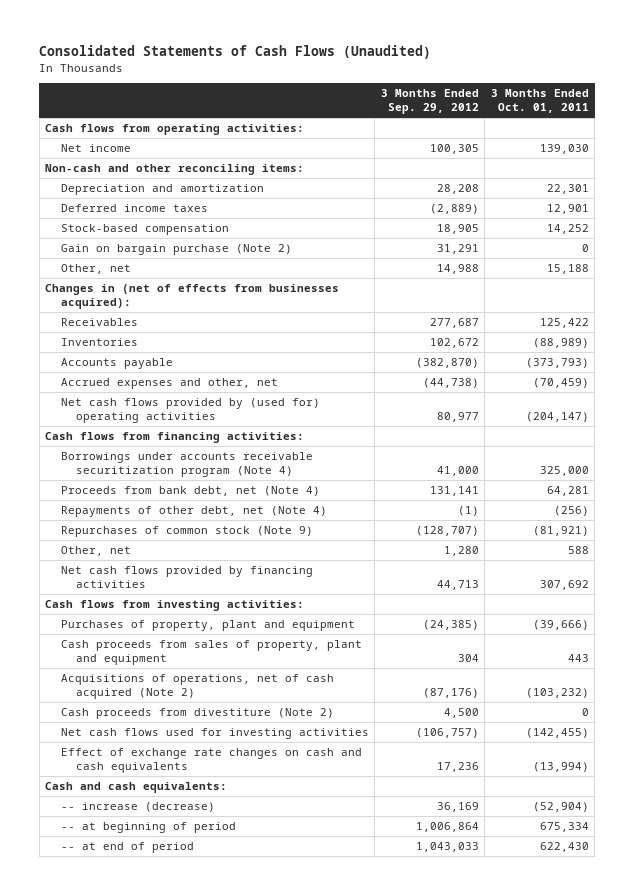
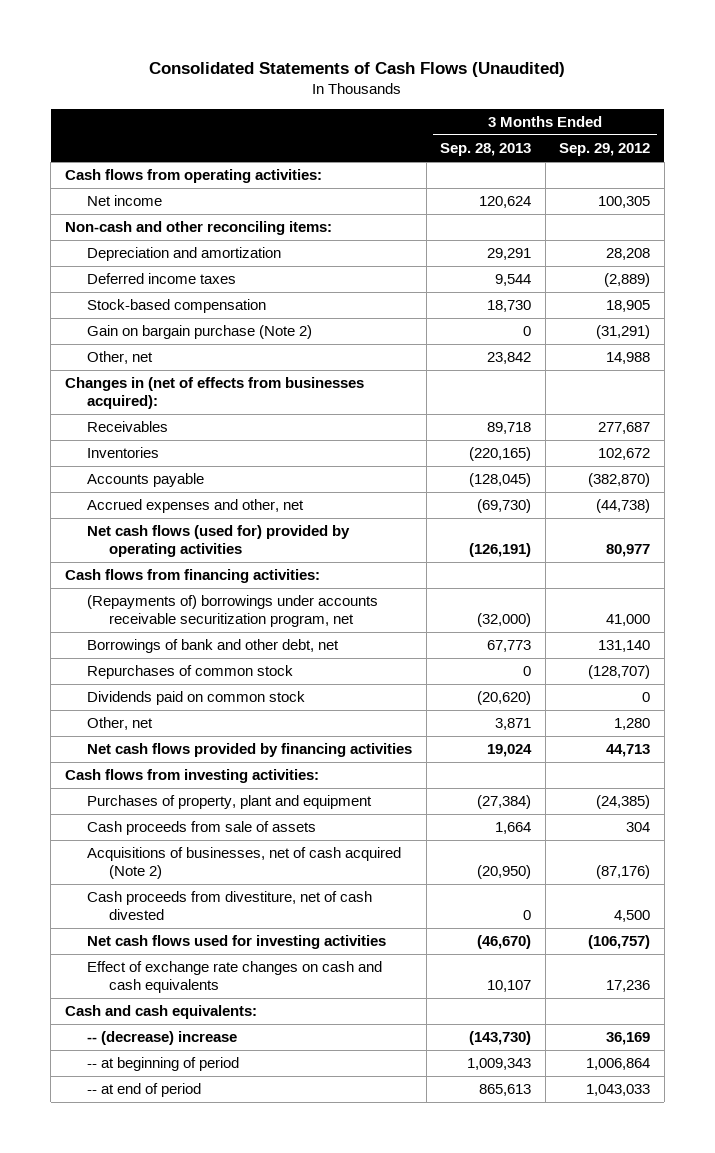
- | 3 Months Ended Sep. 29, 2012 | 3 Months Ended Oct. 01, 2011
+ | 3 Months Ended Sep. 28, 2013 | 3 Months Ended Sep. 29, 2012
- Gain on bargain purchase (Note 2) | 31,291 | 0
+ Gain on bargain purchase (Note 2) | 0 | (31,291)
- Net cash flows provided by (used for) operating activities | 80,977 | (204,147)
+ Net cash flows (used for) provided by operating activities | (126,191) | 80,977
- Borrowings under accounts receivable securitization program (Note 4) | 41,000 | 325,000
- Proceeds from bank debt, net (Note 4) | 131,141 | 64,281
- Repayments of other debt, net (Note 4) | (1) | (256)
- Repurchases of common stock (Note 9) | (128,707) | (81,921)
+ (Repayments of) borrowings under accounts receivable securitization program, net | (32,000) | 41,000
+ Borrowings of bank and other debt, net | 67,773 | 131,140
+ Repurchases of common stock | 0 | (128,707)
+ Dividends paid on common stock | (20,620) | 0
- Cash proceeds from sales of property, plant and equipment | 304 | 443
- Acquisitions of operations, net of cash acquired (Note 2) | (87,176) | (103,232)
- Cash proceeds from divestiture (Note 2) | 4,500 | 0
+ Cash proceeds from sale of assets | 1,664 | 304
+ Acquisitions of businesses, net of cash acquired (Note 2) | (20,950) | (87,176)
+ Cash proceeds from divestiture, net of cash divested | 0 | 4,500
- -- increase (decrease) | 36,169 | (52,904)
+ -- (decrease) increase | (143,730) | 36,169

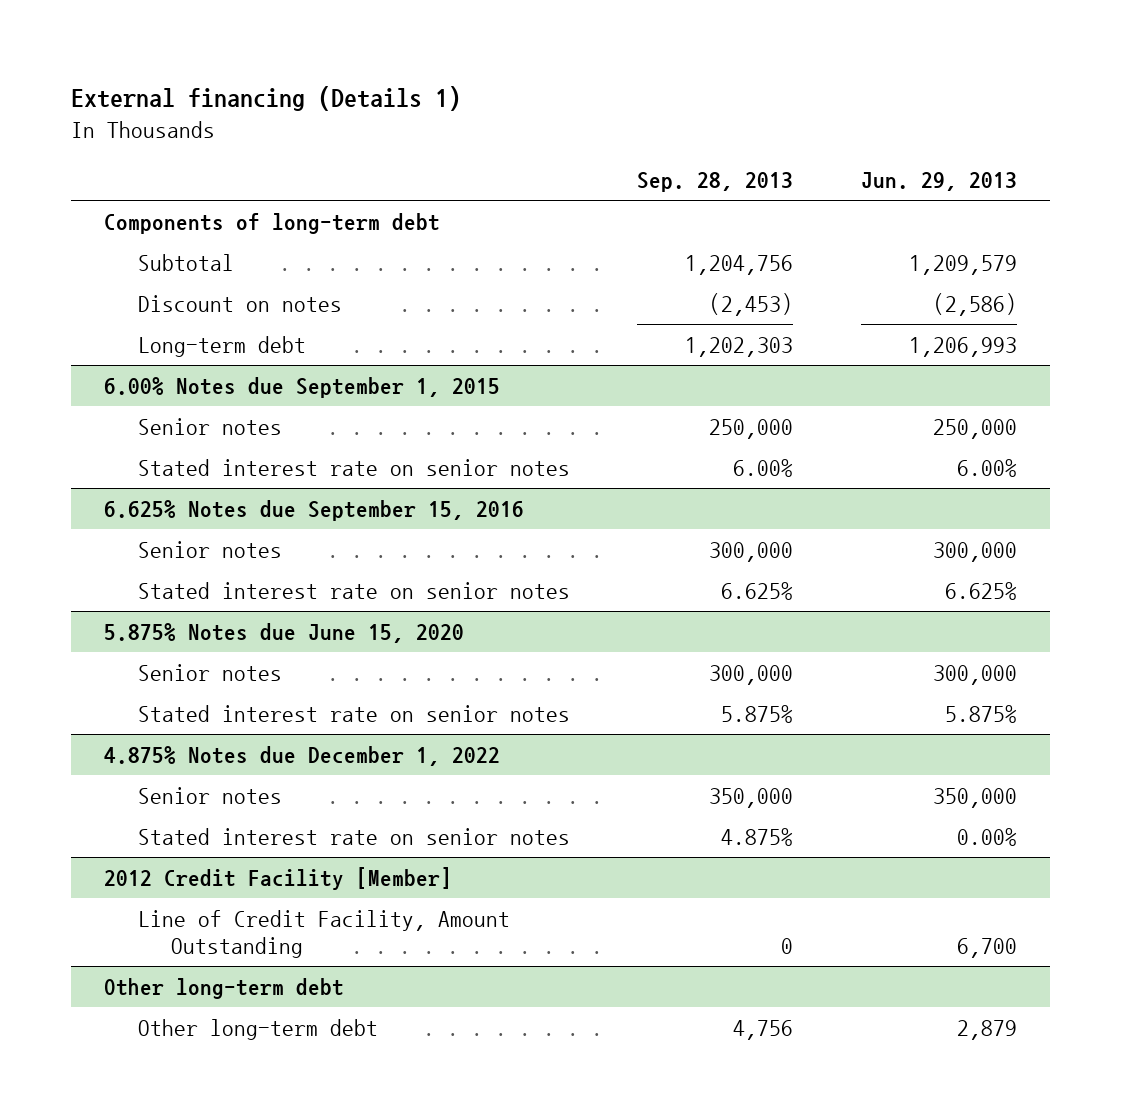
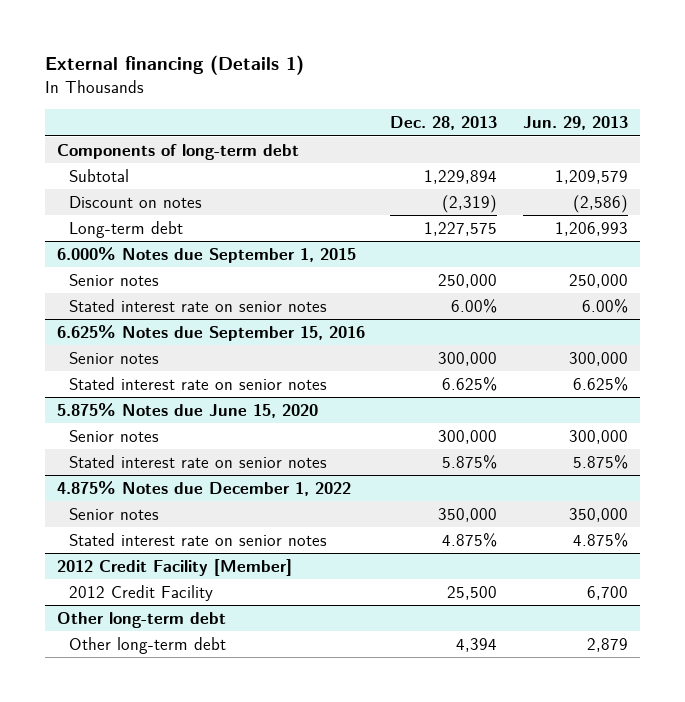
- | Sep. 28, 2013 | Jun. 29, 2013
+ | Dec. 28, 2013 | Jun. 29, 2013
- 6.00% Notes due September 1, 2015
+ 6.000% Notes due September 1, 2015
@ 4.875% Notes due December 1, 2022
- Stated interest rate on senior notes | 4.875% | 0.00%
+ Stated interest rate on senior notes | 4.875% | 4.875%
@ 2012 Credit Facility [Member]
- Line of Credit Facility, Amount Outstanding | 0 | 6,700
+ 2012 Credit Facility | 25,500 | 6,700

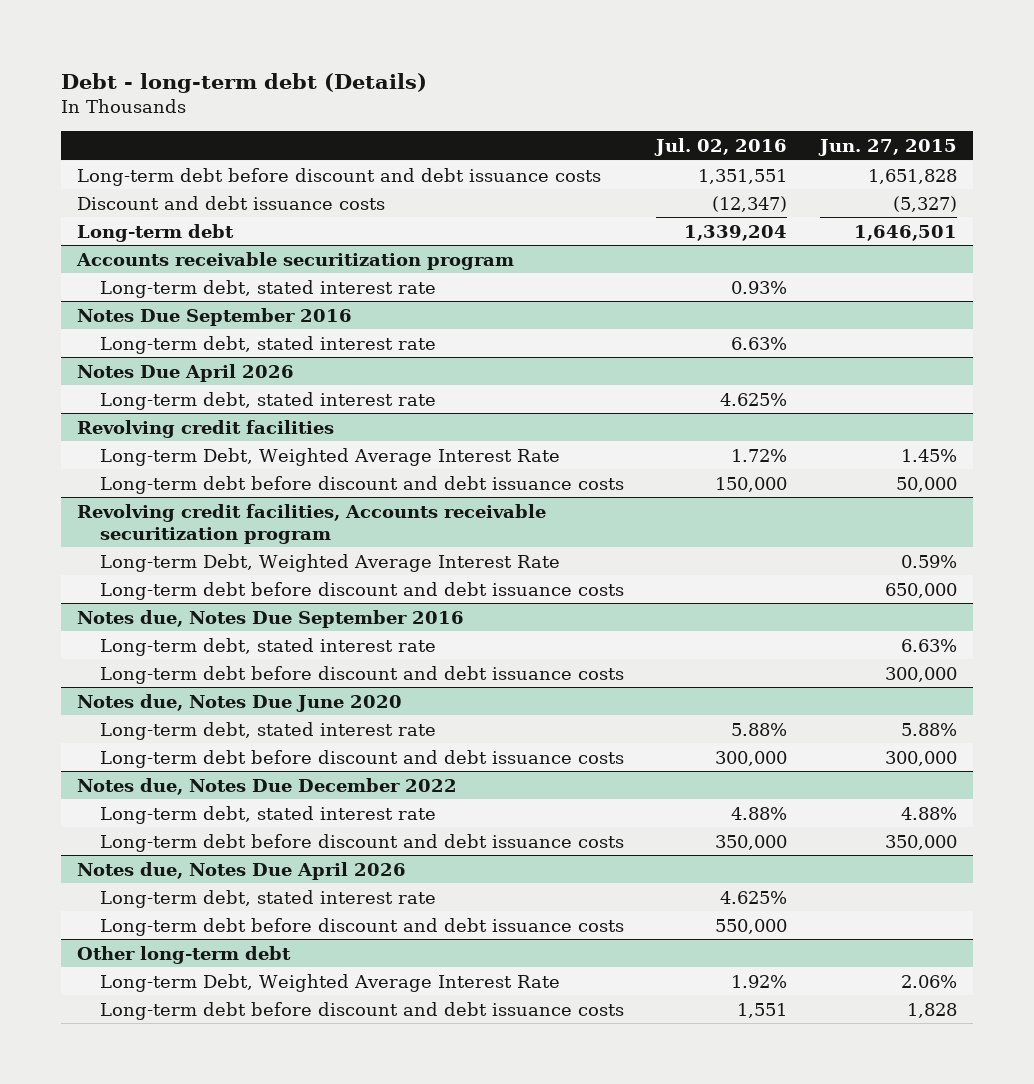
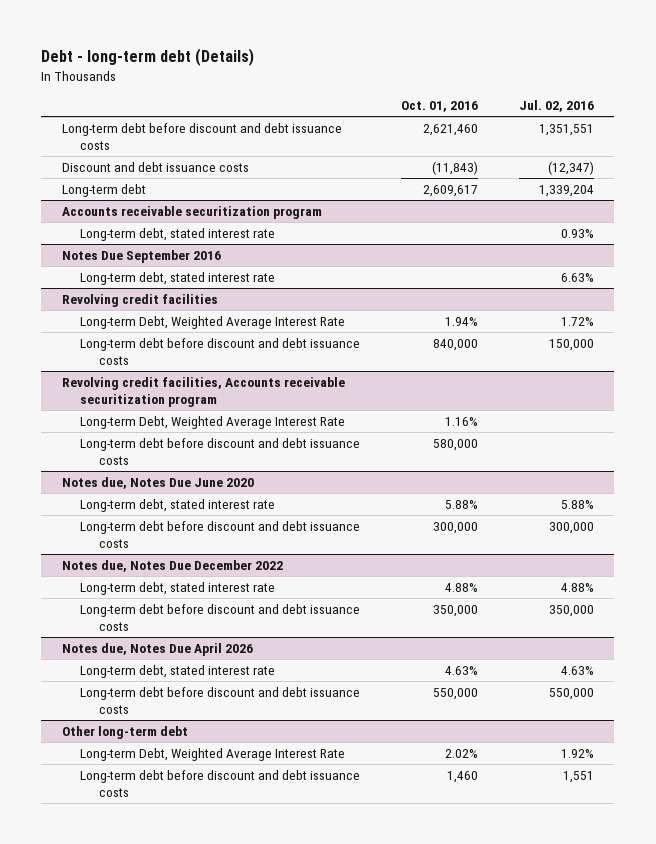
- | Jul. 02, 2016 | Jun. 27, 2015
+ | Oct. 01, 2016 | Jul. 02, 2016
- Notes Due April 2026
- Long-term debt, stated interest rate | 4.625% |
- Notes due, Notes Due September 2016
- Long-term debt, stated interest rate | | 6.63%
- Long-term debt before discount and debt issuance costs | | 300,000
@ Notes due, Notes Due April 2026
- Long-term debt, stated interest rate | 4.625% |
+ Long-term debt, stated interest rate | 4.63% | 4.63%

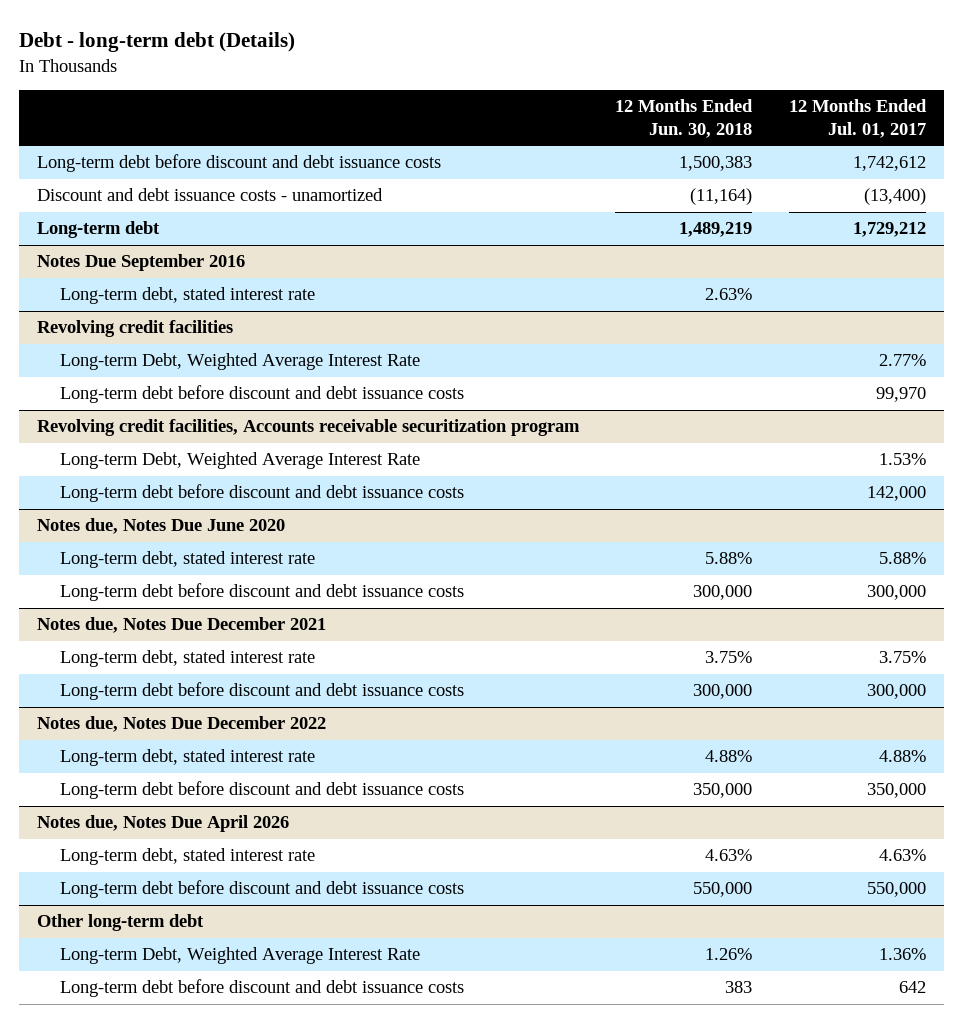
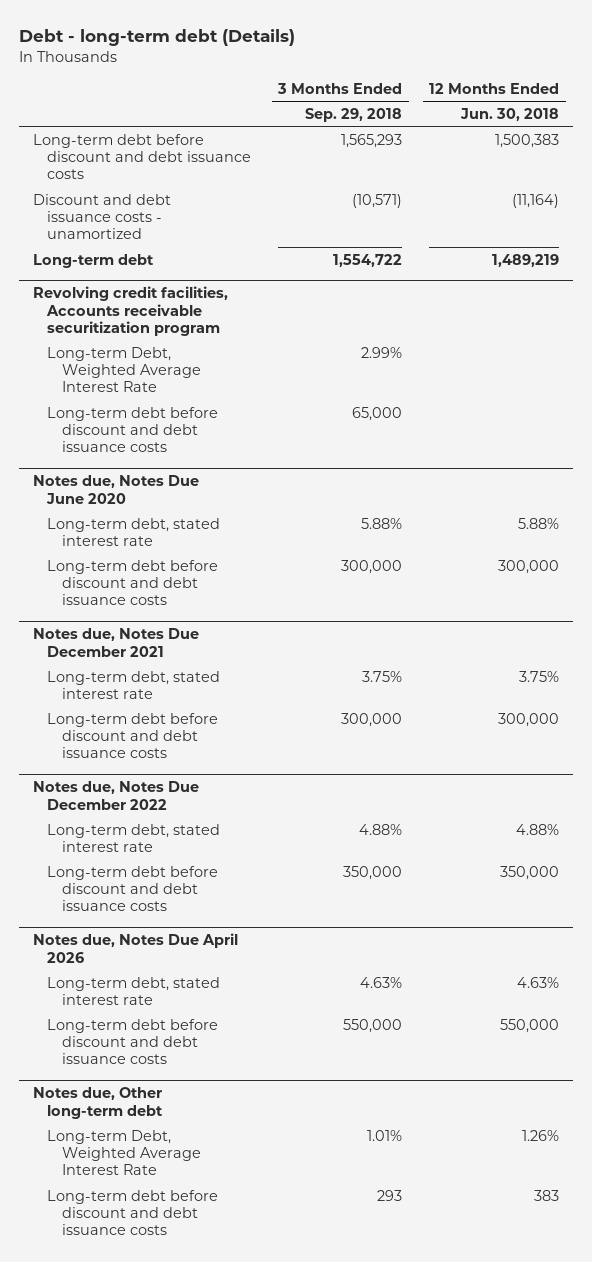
- | 12 Months Ended Jun. 30, 2018 | 12 Months Ended Jul. 01, 2017
+ | 3 Months Ended Sep. 29, 2018 | 12 Months Ended Jun. 30, 2018
- Notes Due September 2016
- Long-term debt, stated interest rate | 2.63% |
- Revolving credit facilities
- Long-term Debt, Weighted Average Interest Rate | | 2.77%
- Long-term debt before discount and debt issuance costs | | 99,970
- Other long-term debt
+ Notes due, Other long-term debt

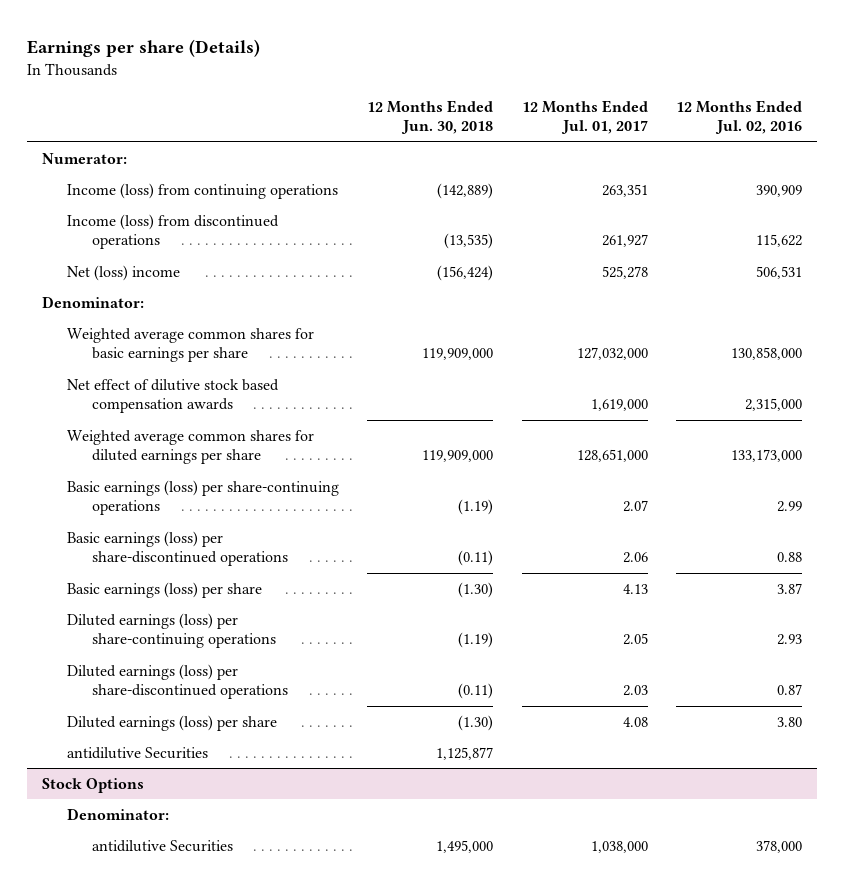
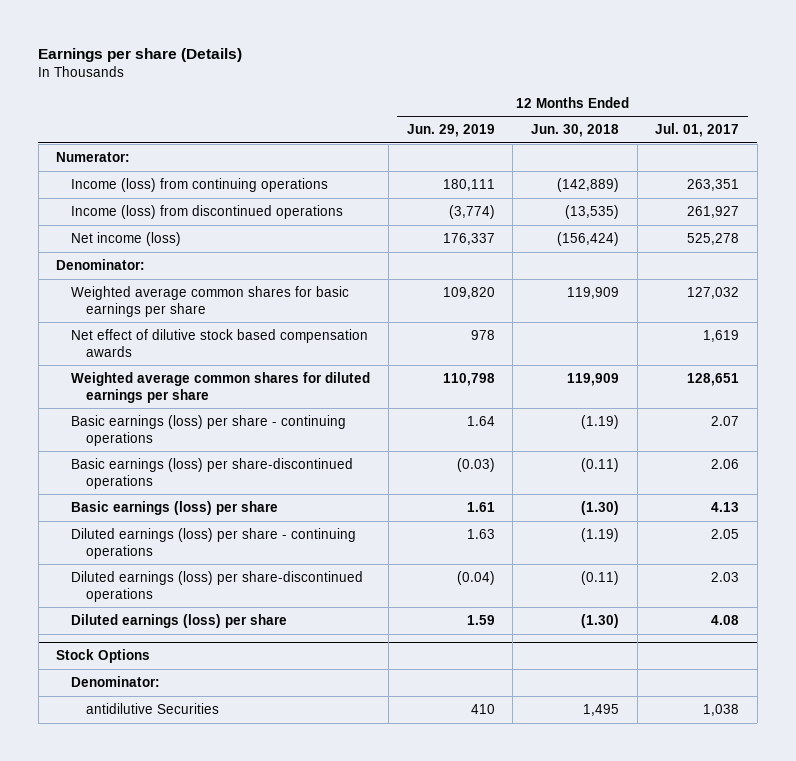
- | 12 Months Ended Jun. 30, 2018 | 12 Months Ended Jul. 01, 2017 | 12 Months Ended Jul. 02, 2016
+ | 12 Months Ended Jun. 29, 2019 | 12 Months Ended Jun. 30, 2018 | 12 Months Ended Jul. 01, 2017
- Net (loss) income | (156,424) | 525,278 | 506,531
+ Net income (loss) | 176,337 | (156,424) | 525,278
- Weighted average common shares for basic earnings per share | 119,909,000 | 127,032,000 | 130,858,000
- Net effect of dilutive stock based compensation awards | | 1,619,000 | 2,315,000
- Weighted average common shares for diluted earnings per share | 119,909,000 | 128,651,000 | 133,173,000
- Basic earnings (loss) per share-continuing operations | (1.19) | 2.07 | 2.99
+ Weighted average common shares for basic earnings per share | 109,820 | 119,909 | 127,032
+ Net effect of dilutive stock based compensation awards | 978 | | 1,619
+ Weighted average common shares for diluted earnings per share | 110,798 | 119,909 | 128,651
+ Basic earnings (loss) per share - continuing operations | 1.64 | (1.19) | 2.07
- Diluted earnings (loss) per share-continuing operations | (1.19) | 2.05 | 2.93
+ Diluted earnings (loss) per share - continuing operations | 1.63 | (1.19) | 2.05
- antidilutive Securities | 1,125,877 | |
@ Stock Options
- antidilutive Securities | 1,495,000 | 1,038,000 | 378,000
+ antidilutive Securities | 410 | 1,495 | 1,038

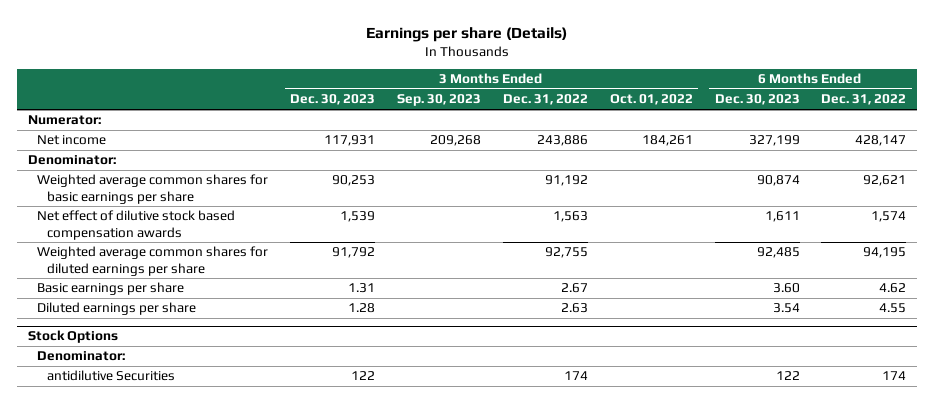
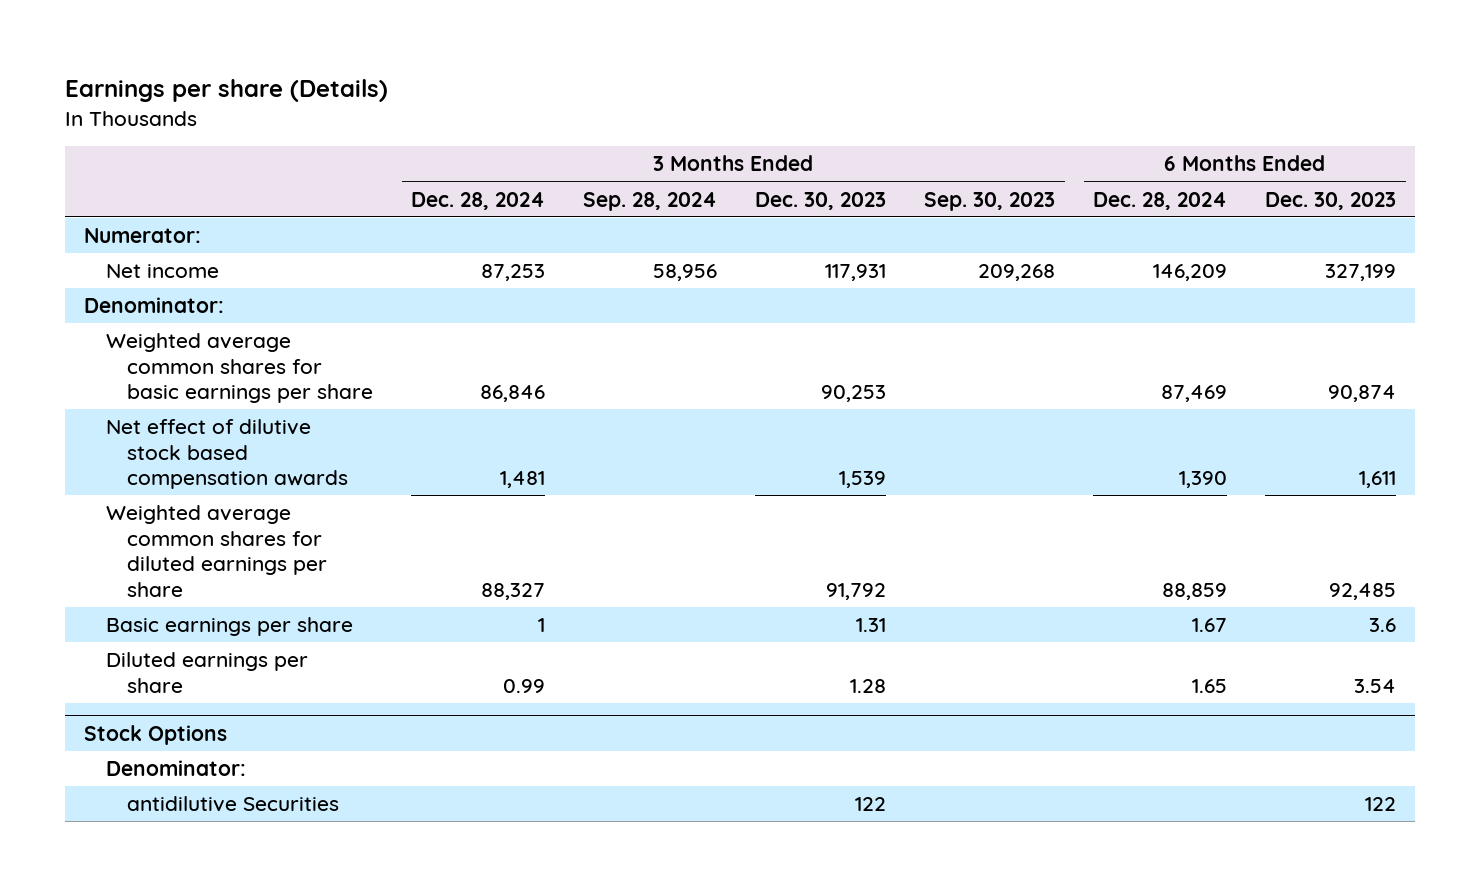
- | 3 Months Ended Dec. 30, 2023 | 3 Months Ended Sep. 30, 2023 | 3 Months Ended Dec. 31, 2022 | 3 Months Ended Oct. 01, 2022 | 6 Months Ended Dec. 30, 2023 | 6 Months Ended Dec. 31, 2022
+ | 3 Months Ended Dec. 28, 2024 | 3 Months Ended Sep. 28, 2024 | 3 Months Ended Dec. 30, 2023 | 3 Months Ended Sep. 30, 2023 | 6 Months Ended Dec. 28, 2024 | 6 Months Ended Dec. 30, 2023
- Basic earnings per share | 1.31 | | 2.67 | | 3.60 | 4.62
+ Basic earnings per share | 1 | | 1.31 | | 1.67 | 3.6

